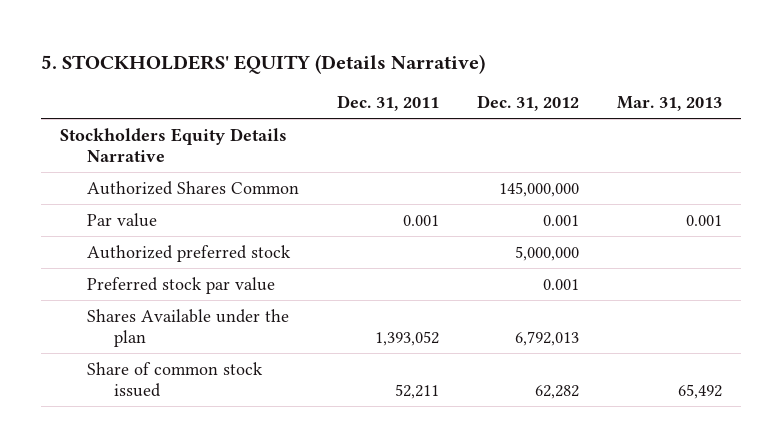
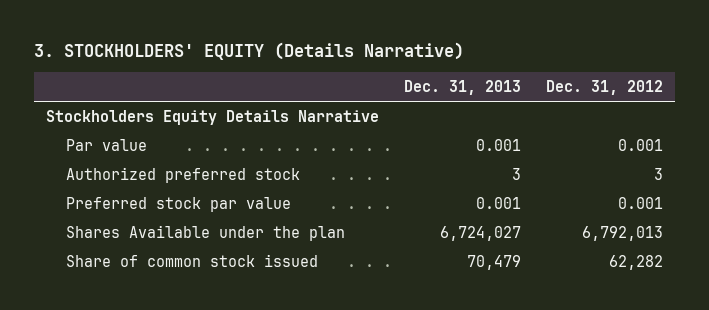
- 5. STOCKHOLDERS' EQUITY (Details Narrative)
+ 3. STOCKHOLDERS' EQUITY (Details Narrative)
- | Dec. 31, 2011 | Dec. 31, 2012 | Mar. 31, 2013
+ | Dec. 31, 2013 | Dec. 31, 2012
- Authorized Shares Common | | 145,000,000 |
- Authorized preferred stock | | 5,000,000 |
+ Authorized preferred stock | 3 | 3

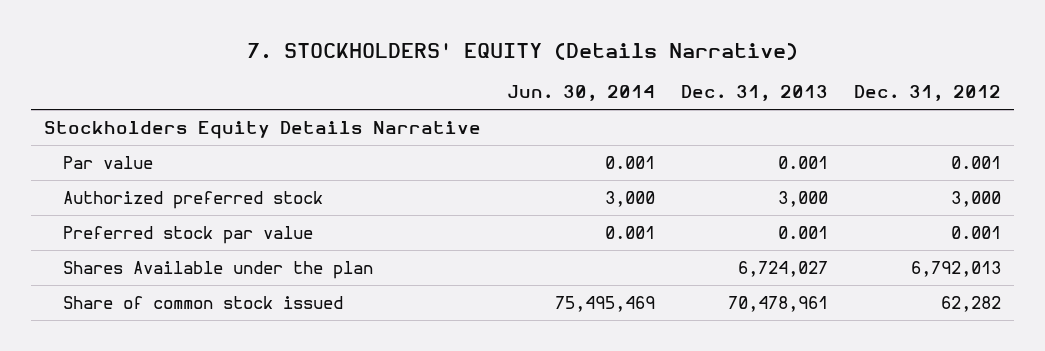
- 3. STOCKHOLDERS' EQUITY (Details Narrative)
+ 7. STOCKHOLDERS' EQUITY (Details Narrative)
- | Dec. 31, 2013 | Dec. 31, 2012
+ | Jun. 30, 2014 | Dec. 31, 2013 | Dec. 31, 2012
- Authorized preferred stock | 3 | 3
+ Authorized preferred stock | 3,000 | 3,000 | 3,000
- Share of common stock issued | 70,479 | 62,282
+ Share of common stock issued | 75,495,469 | 70,478,961 | 62,282

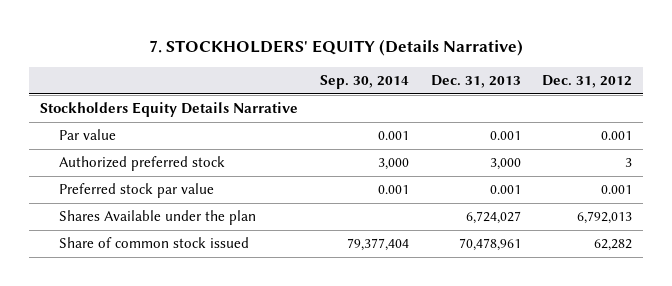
- | Jun. 30, 2014 | Dec. 31, 2013 | Dec. 31, 2012
+ | Sep. 30, 2014 | Dec. 31, 2013 | Dec. 31, 2012
- Authorized preferred stock | 3,000 | 3,000 | 3,000
+ Authorized preferred stock | 3,000 | 3,000 | 3

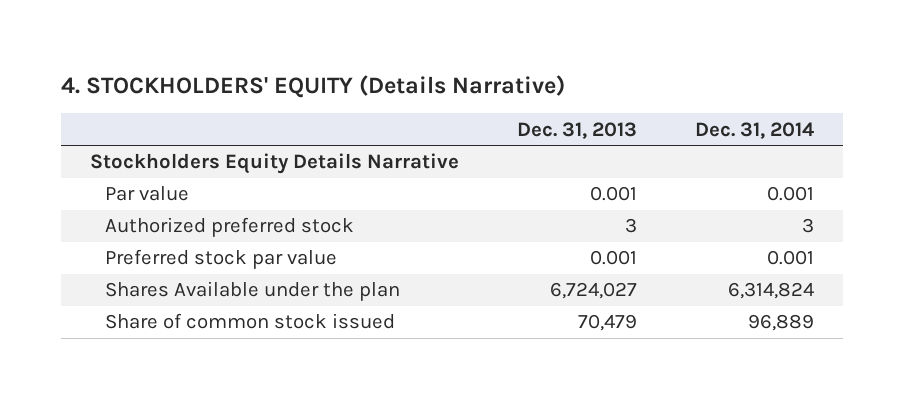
- 7. STOCKHOLDERS' EQUITY (Details Narrative)
+ 4. STOCKHOLDERS' EQUITY (Details Narrative)
- | Sep. 30, 2014 | Dec. 31, 2013 | Dec. 31, 2012
+ | Dec. 31, 2013 | Dec. 31, 2014
- Authorized preferred stock | 3,000 | 3,000 | 3
+ Authorized preferred stock | 3 | 3
- Share of common stock issued | 79,377,404 | 70,478,961 | 62,282
+ Share of common stock issued | 70,479 | 96,889

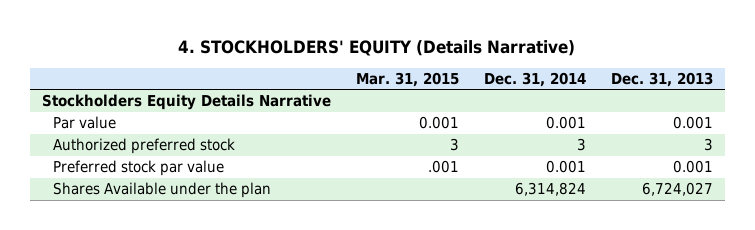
- | Dec. 31, 2013 | Dec. 31, 2014
+ | Mar. 31, 2015 | Dec. 31, 2014 | Dec. 31, 2013
- Share of common stock issued | 70,479 | 96,889

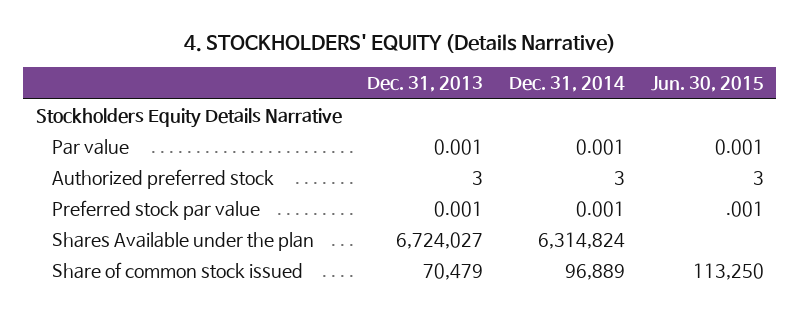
- | Mar. 31, 2015 | Dec. 31, 2014 | Dec. 31, 2013
+ | Dec. 31, 2013 | Dec. 31, 2014 | Jun. 30, 2015
+ Share of common stock issued | 70,479 | 96,889 | 113,250

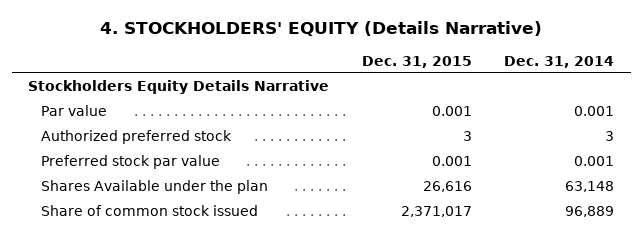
- | Dec. 31, 2013 | Dec. 31, 2014 | Jun. 30, 2015
+ | Dec. 31, 2015 | Dec. 31, 2014
- Shares Available under the plan | 6,724,027 | 6,314,824 |
+ Shares Available under the plan | 26,616 | 63,148

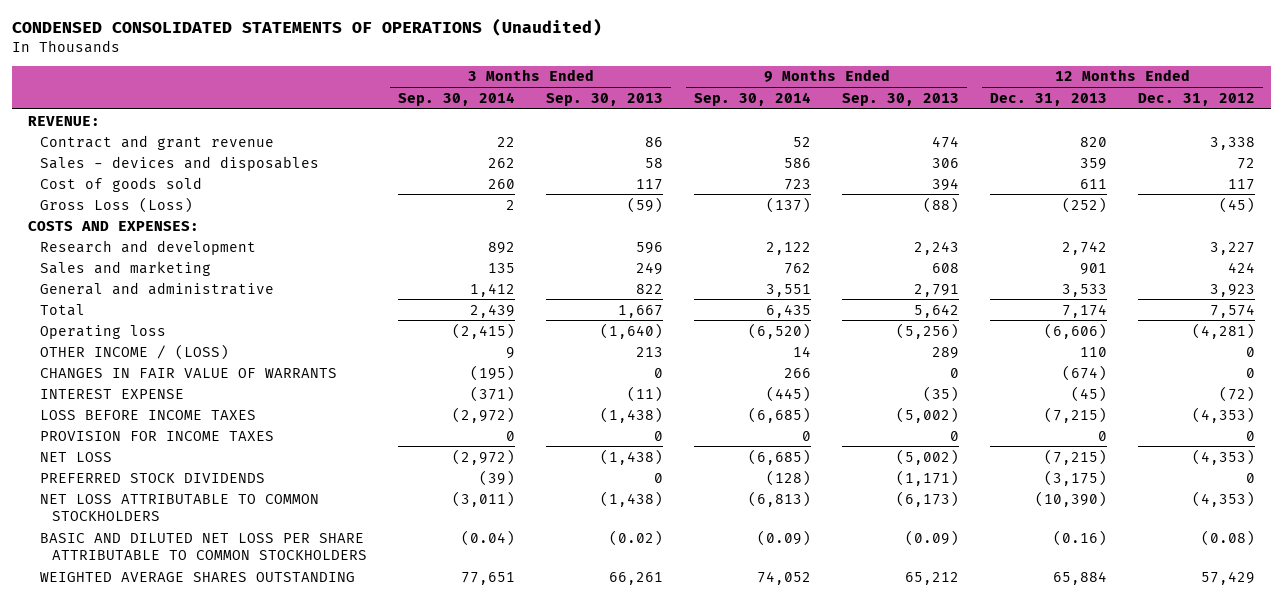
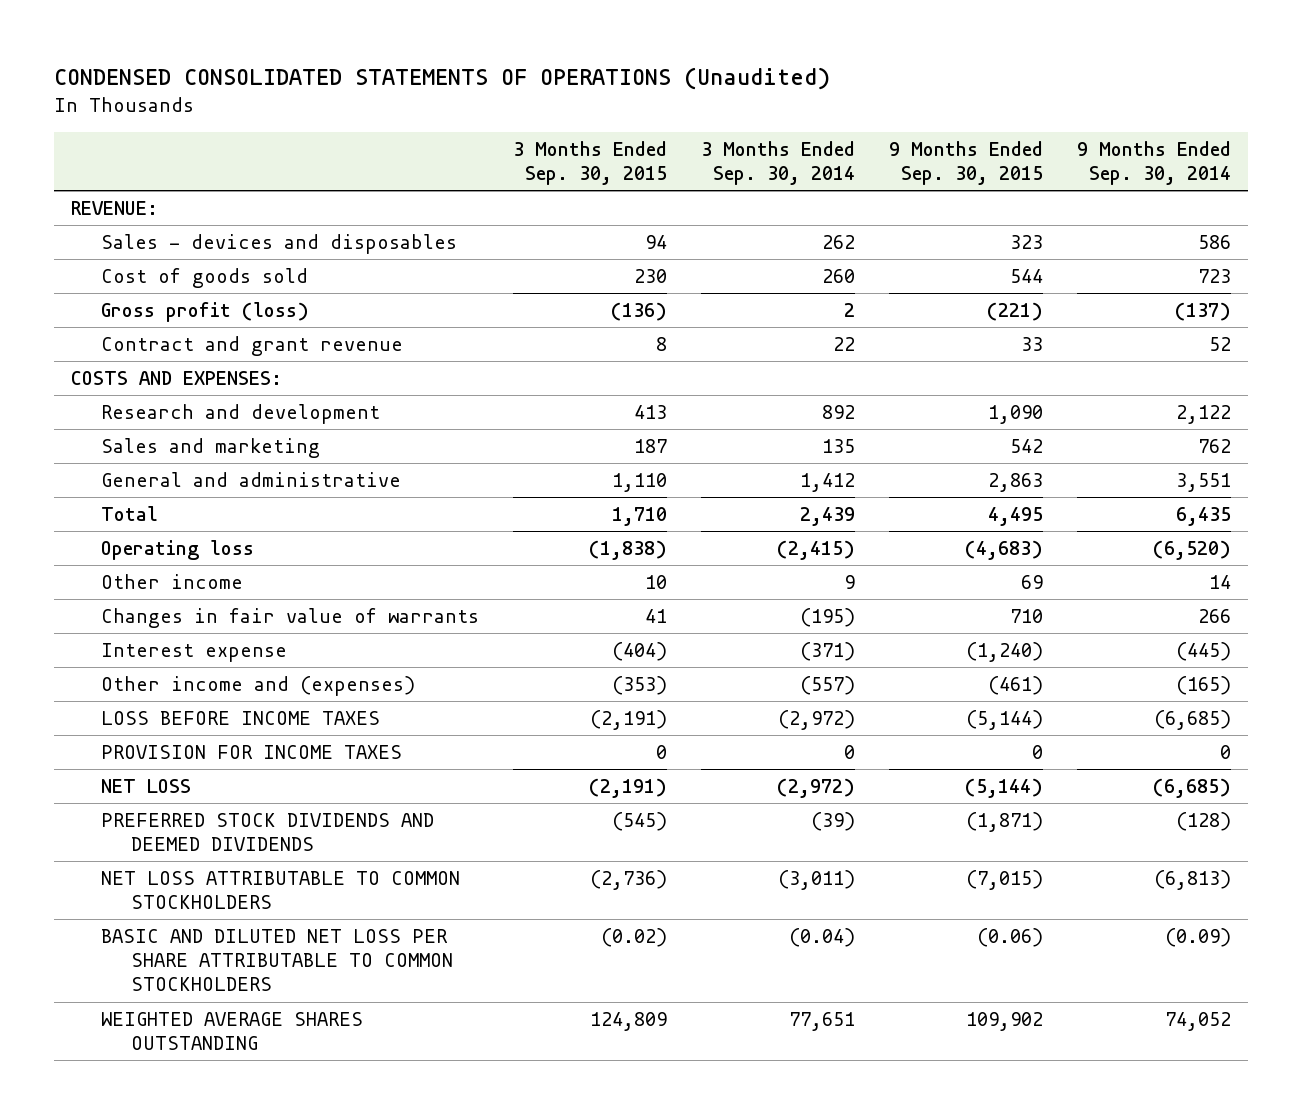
- | 3 Months Ended Sep. 30, 2014 | 3 Months Ended Sep. 30, 2013 | 9 Months Ended Sep. 30, 2014 | 9 Months Ended Sep. 30, 2013 | 12 Months Ended Dec. 31, 2013 | 12 Months Ended Dec. 31, 2012
+ | 3 Months Ended Sep. 30, 2015 | 3 Months Ended Sep. 30, 2014 | 9 Months Ended Sep. 30, 2015 | 9 Months Ended Sep. 30, 2014
- Gross Loss (Loss) | 2 | (59) | (137) | (88) | (252) | (45)
+ Gross profit (loss) | (136) | 2 | (221) | (137)
moved down: Contract and grant revenue | 8 | 22 | 33 | 52
- OTHER INCOME / (LOSS) | 9 | 213 | 14 | 289 | 110 | 0
- CHANGES IN FAIR VALUE OF WARRANTS | (195) | 0 | 266 | 0 | (674) | 0
- INTEREST EXPENSE | (371) | (11) | (445) | (35) | (45) | (72)
+ Other income | 10 | 9 | 69 | 14
+ Changes in fair value of warrants | 41 | (195) | 710 | 266
+ Interest expense | (404) | (371) | (1,240) | (445)
+ Other income and (expenses) | (353) | (557) | (461) | (165)
- PREFERRED STOCK DIVIDENDS | (39) | 0 | (128) | (1,171) | (3,175) | 0
+ PREFERRED STOCK DIVIDENDS AND DEEMED DIVIDENDS | (545) | (39) | (1,871) | (128)

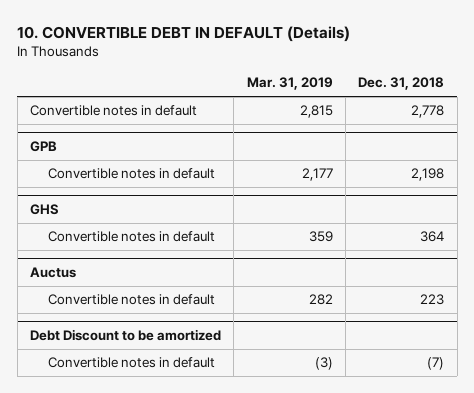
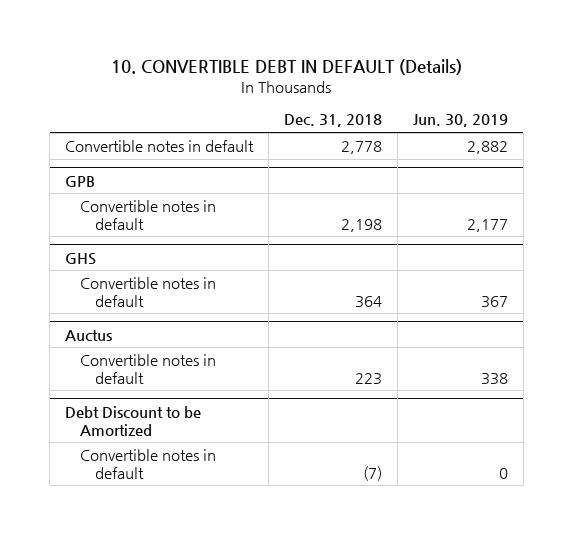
- | Mar. 31, 2019 | Dec. 31, 2018
+ | Dec. 31, 2018 | Jun. 30, 2019
- Debt Discount to be amortized
+ Debt Discount to be Amortized

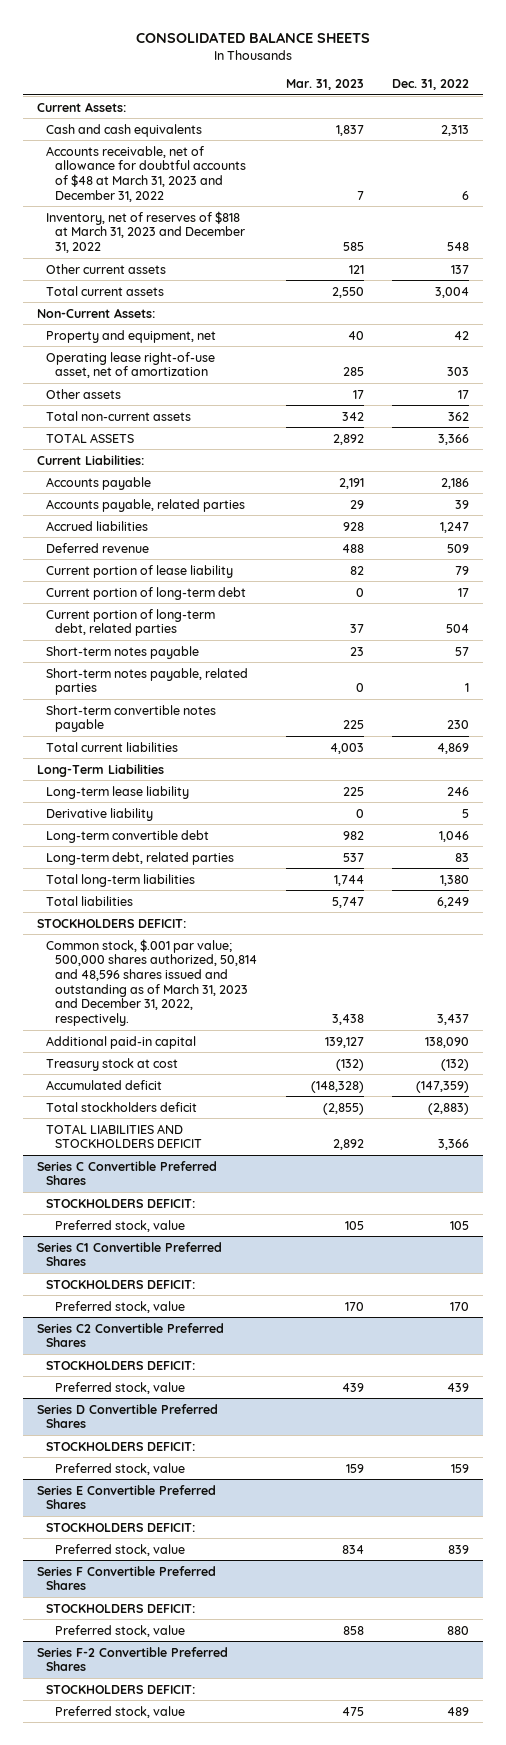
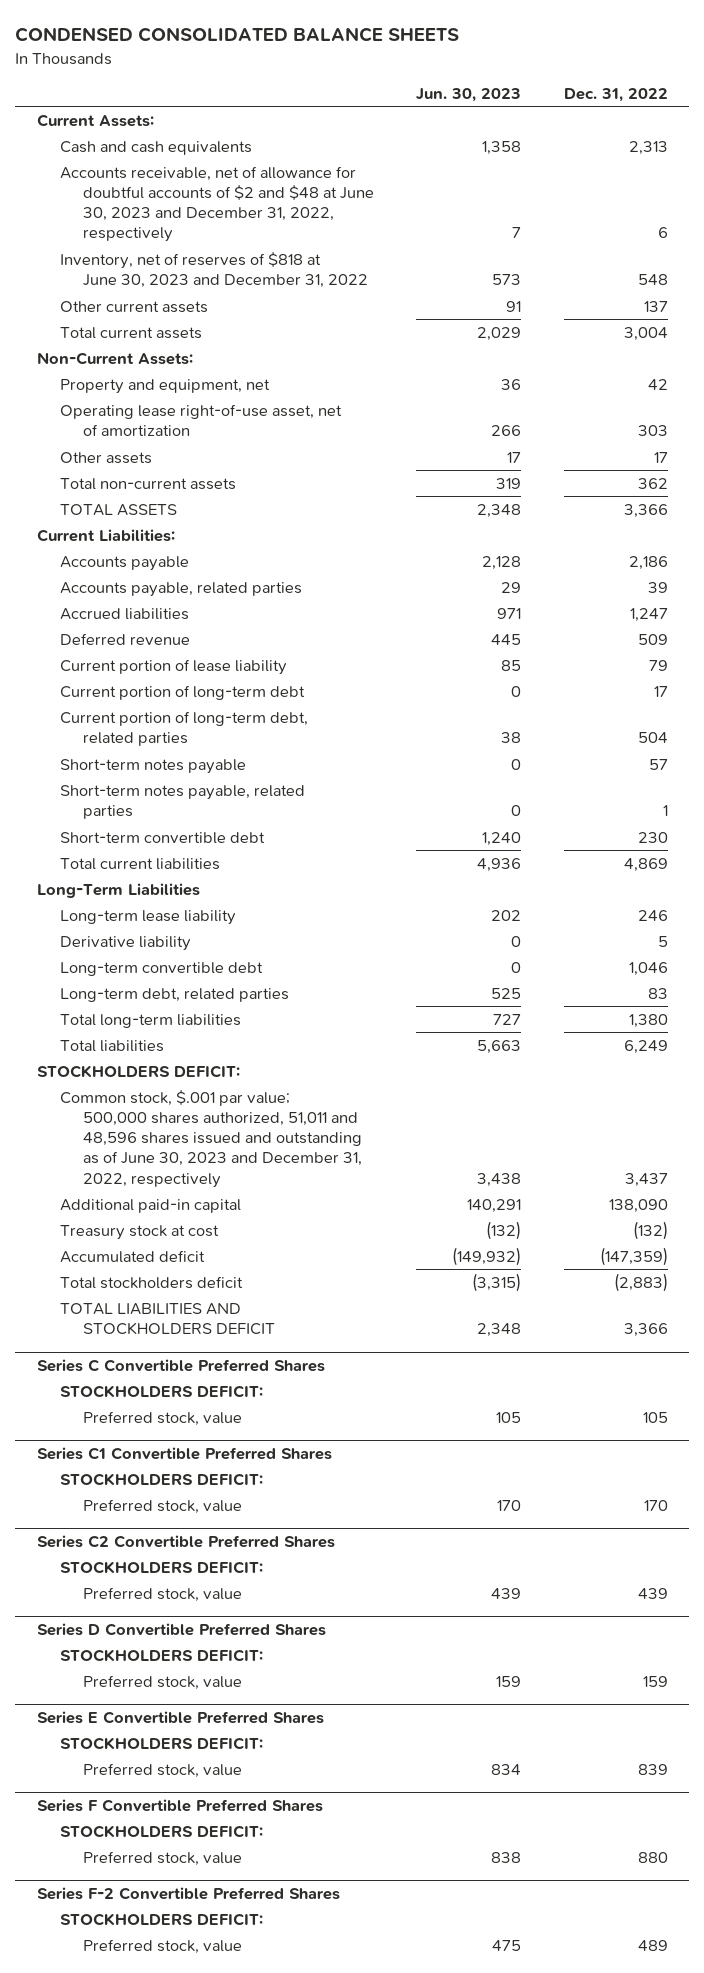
- CONSOLIDATED BALANCE SHEETS
+ CONDENSED CONSOLIDATED BALANCE SHEETS
- | Mar. 31, 2023 | Dec. 31, 2022
+ | Jun. 30, 2023 | Dec. 31, 2022
- Accounts receivable, net of allowance for doubtful accounts of $48 at March 31, 2023 and December 31, 2022 | 7 | 6
- Inventory, net of reserves of $818 at March 31, 2023 and December 31, 2022 | 585 | 548
+ Accounts receivable, net of allowance for doubtful accounts of $2 and $48 at June 30, 2023 and December 31, 2022, respectively | 7 | 6
+ Inventory, net of reserves of $818 at June 30, 2023 and December 31, 2022 | 573 | 548
- Short-term convertible notes payable | 225 | 230
+ Short-term convertible debt | 1,240 | 230
- Common stock, $.001 par value; 500,000 shares authorized, 50,814 and 48,596 shares issued and outstanding as of March 31, 2023 and December 31, 2022, respectively. | 3,438 | 3,437
+ Common stock, $.001 par value; 500,000 shares authorized, 51,011 and 48,596 shares issued and outstanding as of June 30, 2023 and December 31, 2022, respectively | 3,438 | 3,437

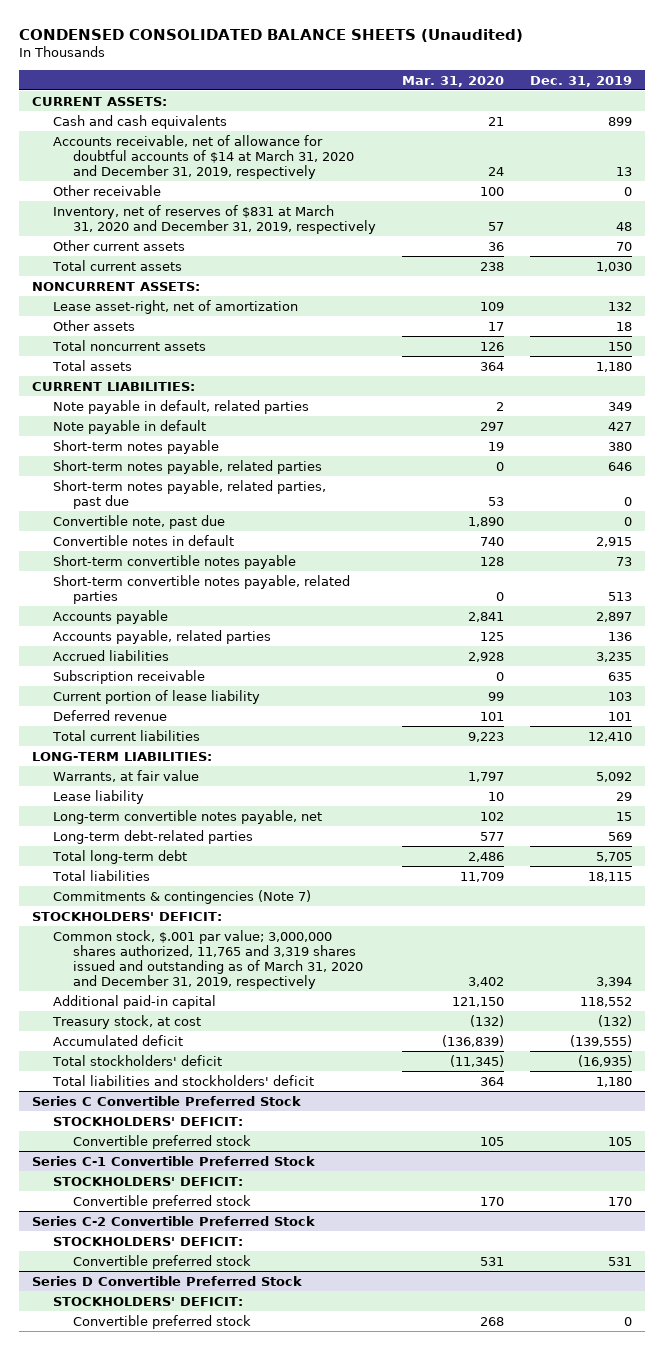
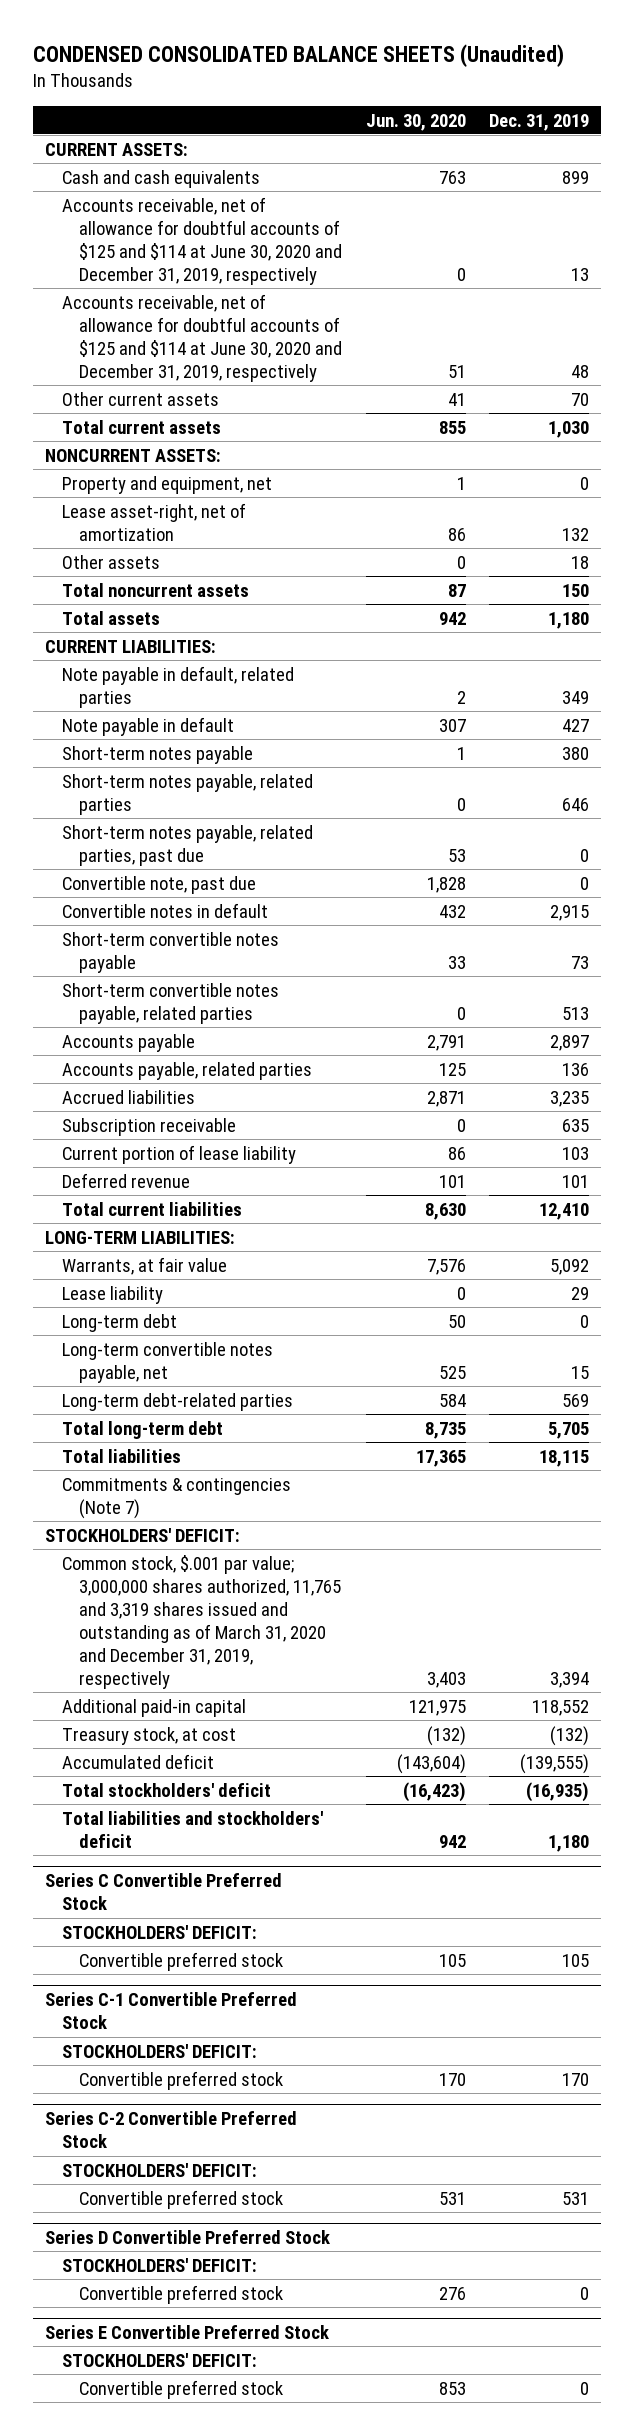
- | Mar. 31, 2020 | Dec. 31, 2019
+ | Jun. 30, 2020 | Dec. 31, 2019
- Accounts receivable, net of allowance for doubtful accounts of $14 at March 31, 2020 and December 31, 2019, respectively | 24 | 13
- Other receivable | 100 | 0
- Inventory, net of reserves of $831 at March 31, 2020 and December 31, 2019, respectively | 57 | 48
+ Accounts receivable, net of allowance for doubtful accounts of $125 and $114 at June 30, 2020 and December 31, 2019, respectively | 0 | 13
+ Accounts receivable, net of allowance for doubtful accounts of $125 and $114 at June 30, 2020 and December 31, 2019, respectively | 51 | 48
+ Property and equipment, net | 1 | 0
+ Long-term debt | 50 | 0
+ Series E Convertible Preferred Stock
+ STOCKHOLDERS' DEFICIT:
+ Convertible preferred stock | 853 | 0

